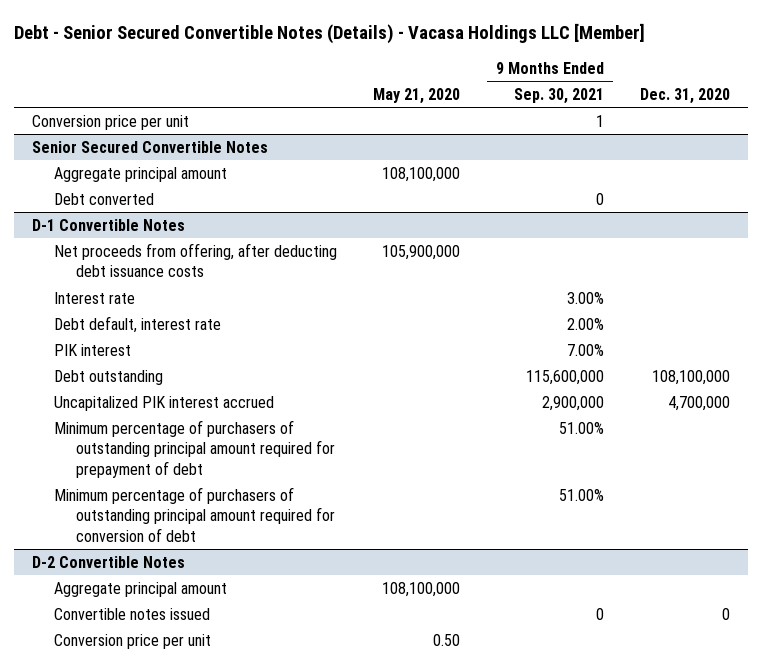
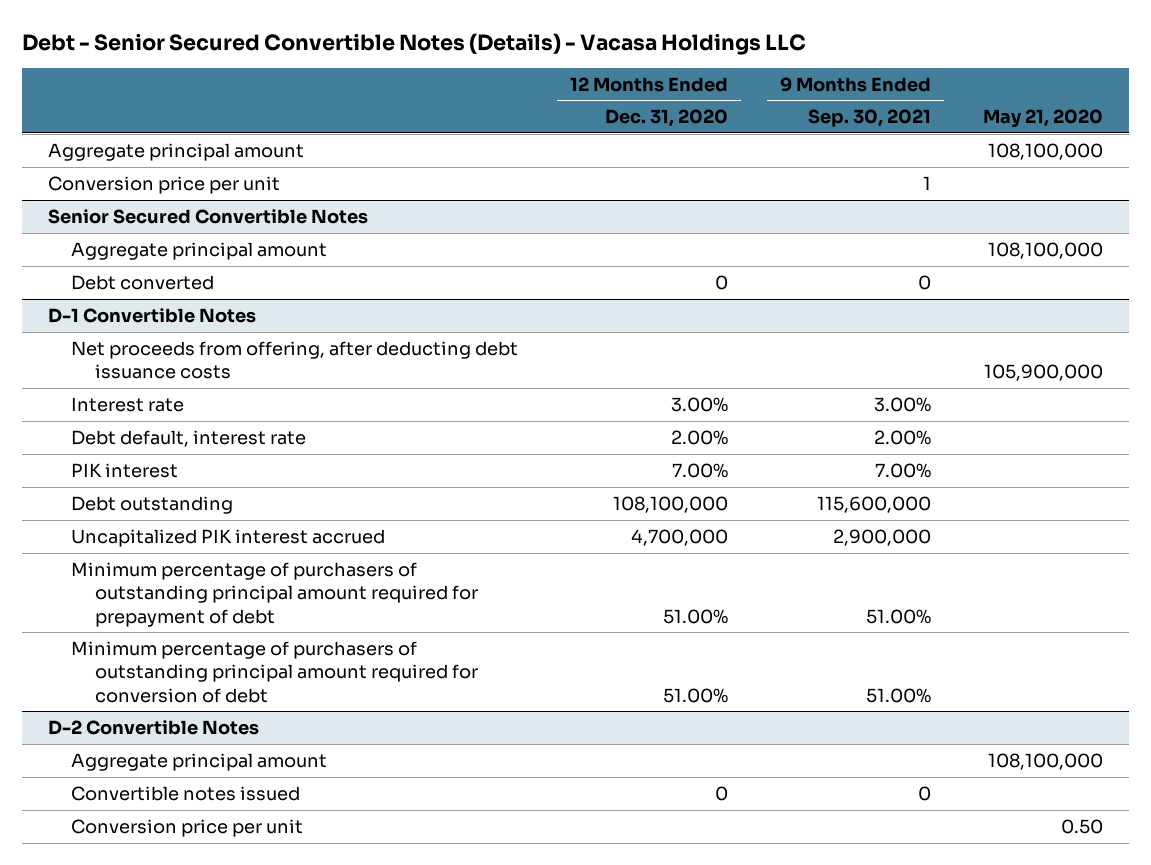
- Debt - Senior Secured Convertible Notes (Details) - Vacasa Holdings LLC [Member]
+ Debt - Senior Secured Convertible Notes (Details) - Vacasa Holdings LLC
- | May 21, 2020 | 9 Months Ended Sep. 30, 2021 | Dec. 31, 2020
+ | 12 Months Ended Dec. 31, 2020 | 9 Months Ended Sep. 30, 2021 | May 21, 2020
+ Aggregate principal amount | | | 108,100,000

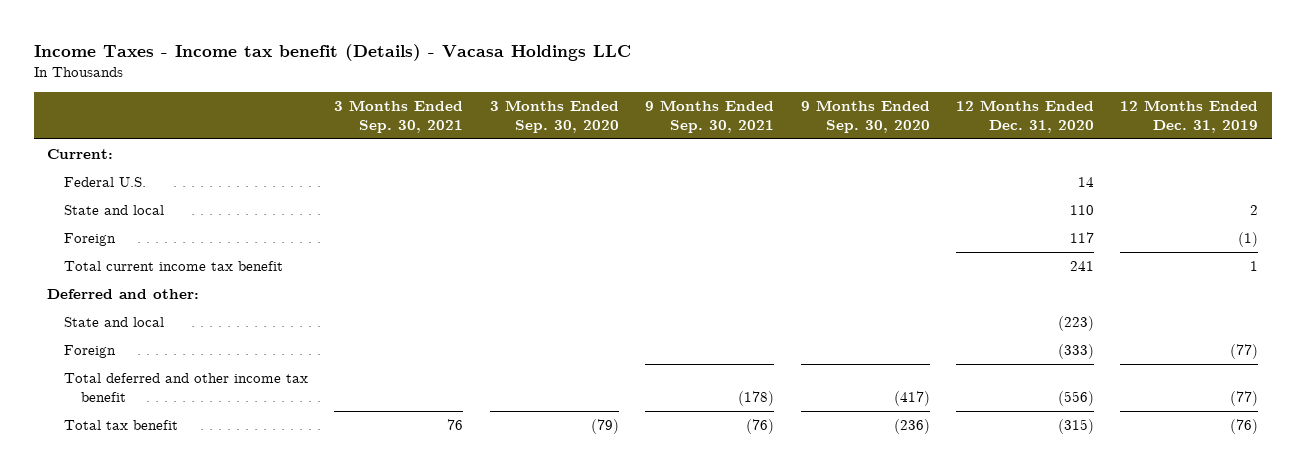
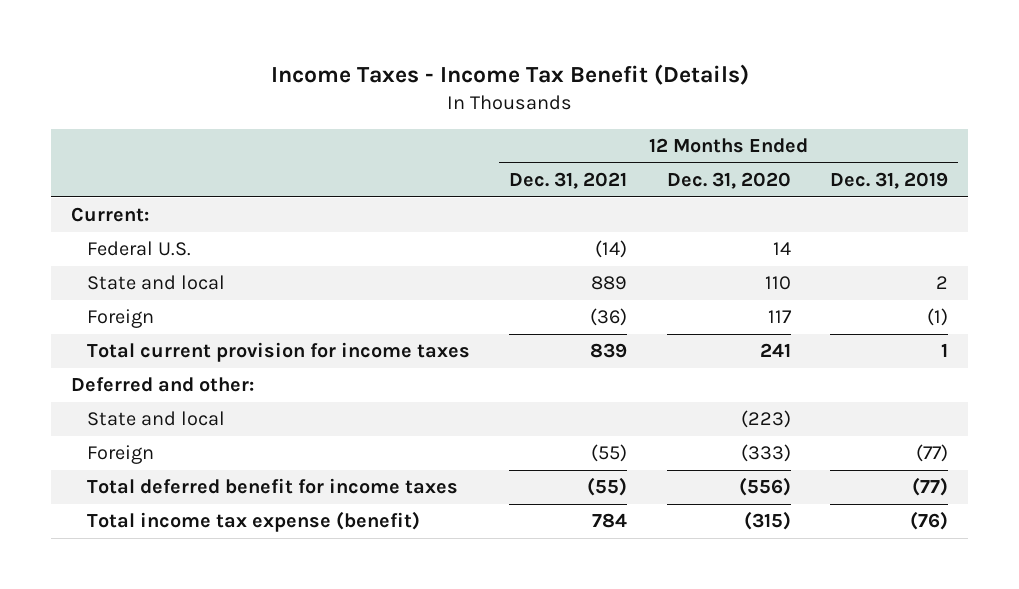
- Income Taxes - Income tax benefit (Details) - Vacasa Holdings LLC
+ Income Taxes - Income Tax Benefit (Details)
- | 3 Months Ended Sep. 30, 2021 | 3 Months Ended Sep. 30, 2020 | 9 Months Ended Sep. 30, 2021 | 9 Months Ended Sep. 30, 2020 | 12 Months Ended Dec. 31, 2020 | 12 Months Ended Dec. 31, 2019
+ | 12 Months Ended Dec. 31, 2021 | 12 Months Ended Dec. 31, 2020 | 12 Months Ended Dec. 31, 2019
- Total current income tax benefit | | | | | 241 | 1
+ Total current provision for income taxes | 839 | 241 | 1
- Total deferred and other income tax benefit | | | (178) | (417) | (556) | (77)
- Total tax benefit | 76 | (79) | (76) | (236) | (315) | (76)
+ Total deferred benefit for income taxes | (55) | (556) | (77)
+ Total income tax expense (benefit) | 784 | (315) | (76)

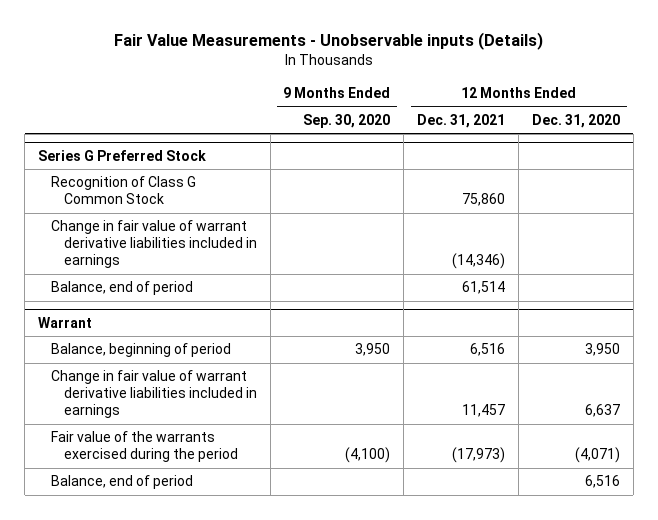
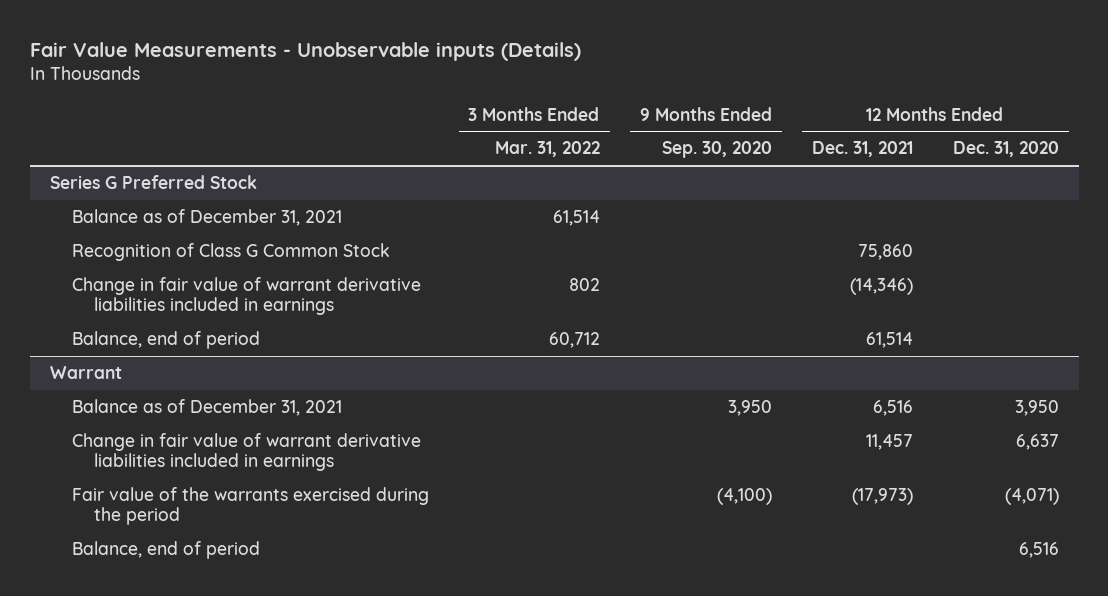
- | 9 Months Ended Sep. 30, 2020 | 12 Months Ended Dec. 31, 2021 | 12 Months Ended Dec. 31, 2020
+ | 3 Months Ended Mar. 31, 2022 | 9 Months Ended Sep. 30, 2020 | 12 Months Ended Dec. 31, 2021 | 12 Months Ended Dec. 31, 2020
@ Series G Preferred Stock
+ Balance as of December 31, 2021 | 61,514 | | |
@ Warrant
- Balance, beginning of period | 3,950 | 6,516 | 3,950
+ Balance as of December 31, 2021 | | 3,950 | 6,516 | 3,950

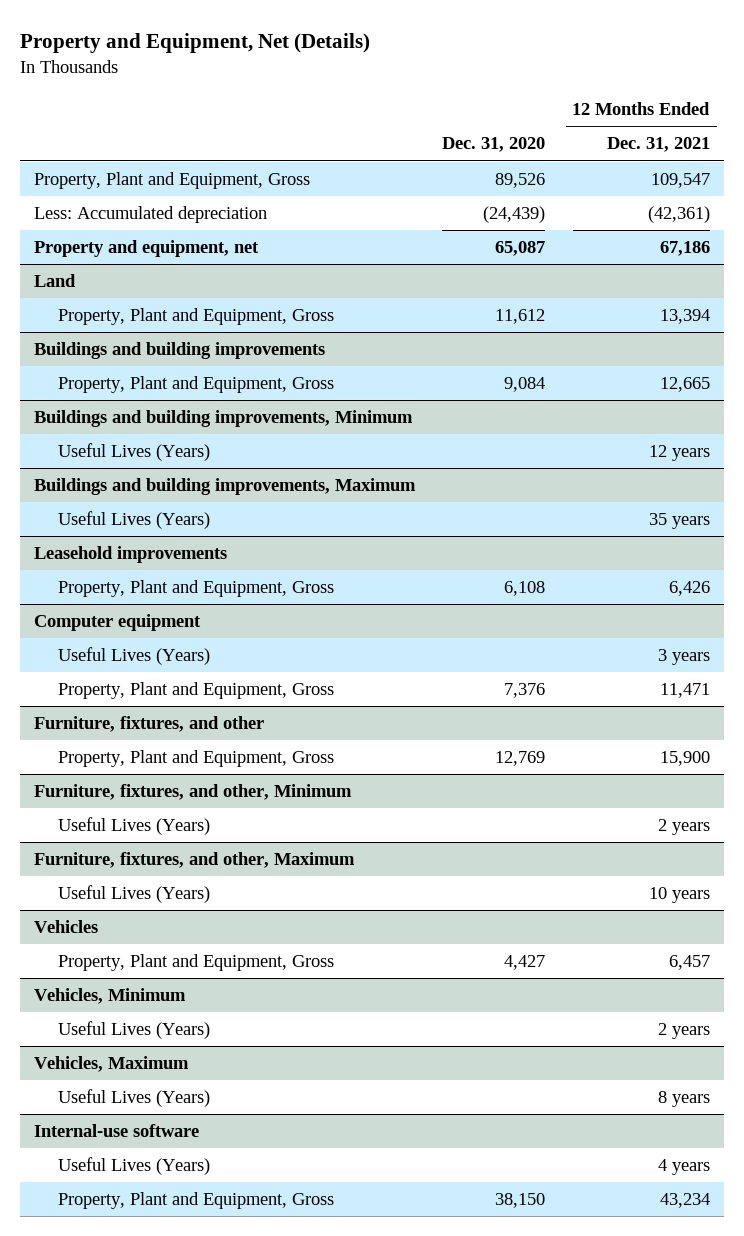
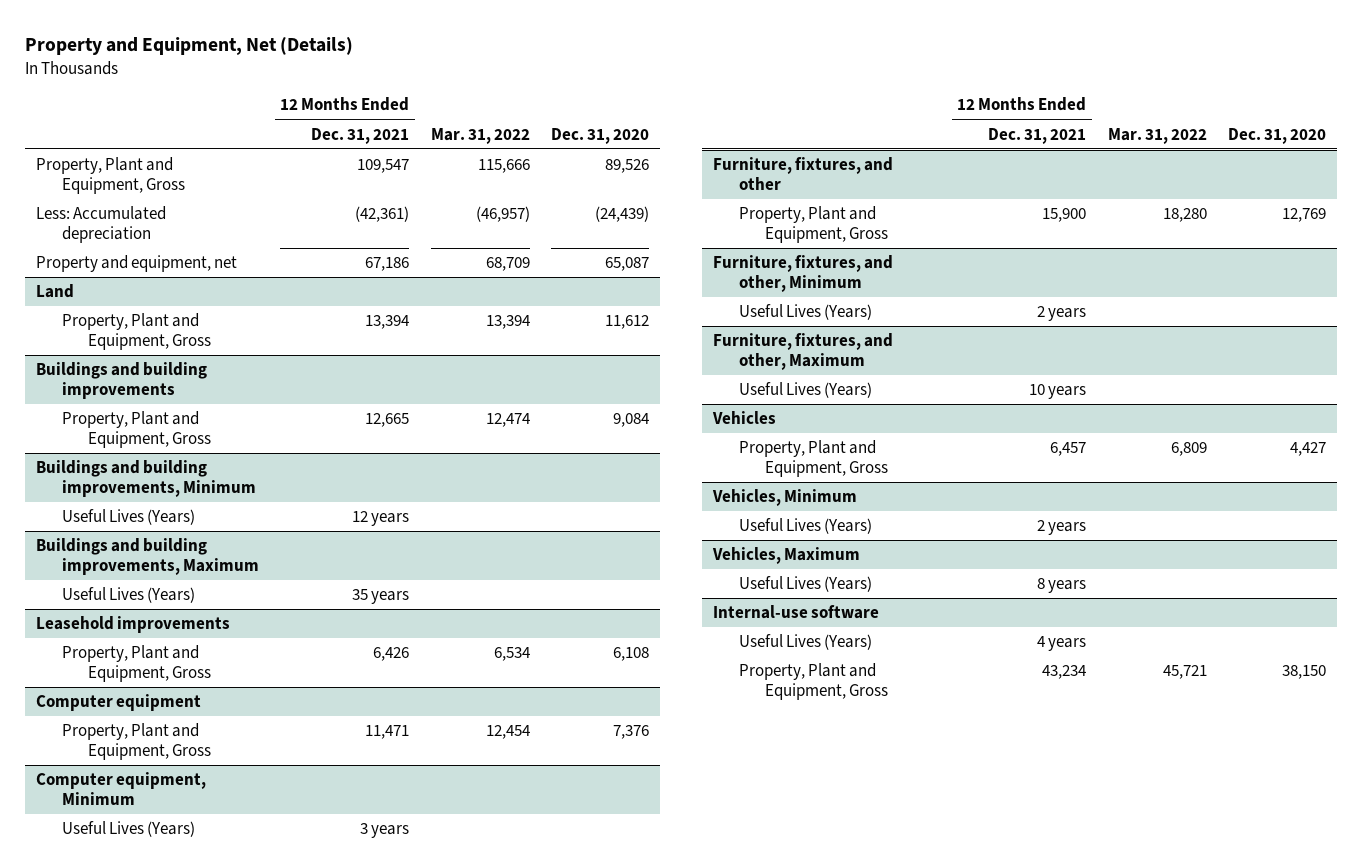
- | Dec. 31, 2020 | 12 Months Ended Dec. 31, 2021
+ | 12 Months Ended Dec. 31, 2021 | Mar. 31, 2022 | Dec. 31, 2020
@ Computer equipment
- Useful Lives (Years) | | 3 years
+ Computer equipment, Minimum
+ Useful Lives (Years) | 3 years | |

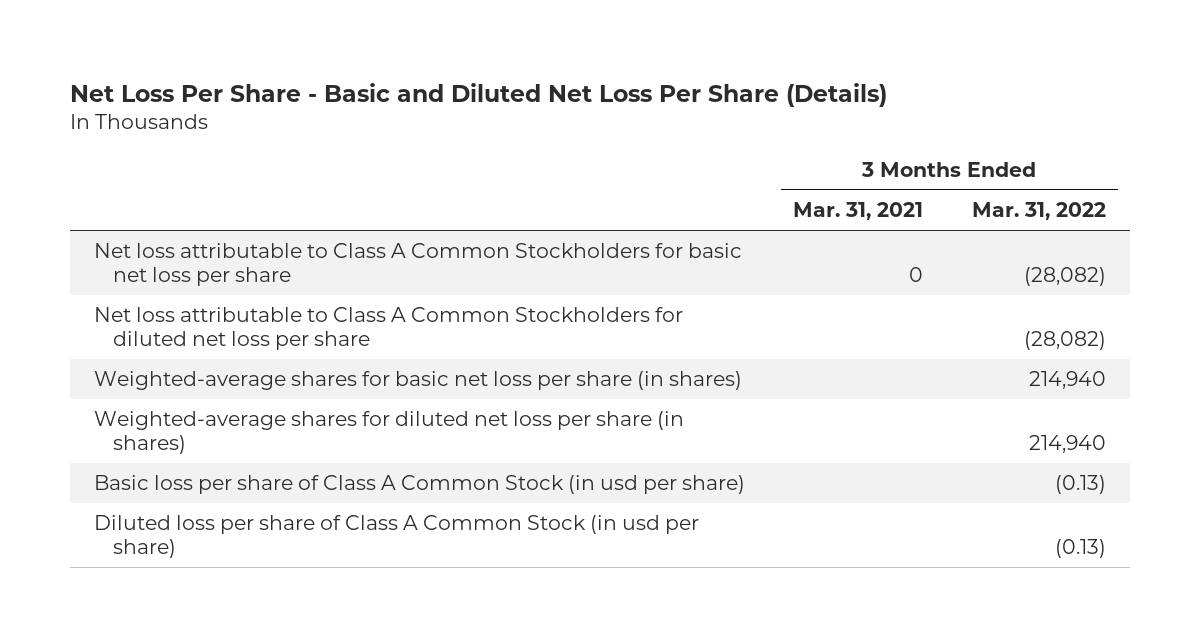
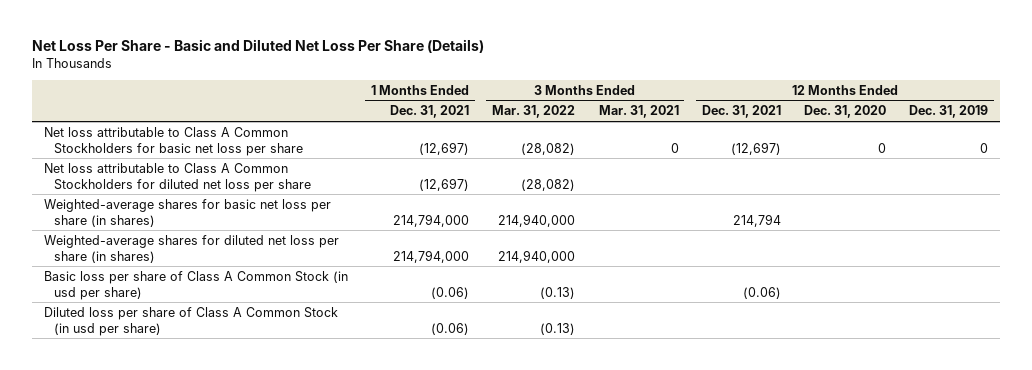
- | 3 Months Ended Mar. 31, 2021 | 3 Months Ended Mar. 31, 2022
+ | 1 Months Ended Dec. 31, 2021 | 3 Months Ended Mar. 31, 2022 | 3 Months Ended Mar. 31, 2021 | 12 Months Ended Dec. 31, 2021 | 12 Months Ended Dec. 31, 2020 | 12 Months Ended Dec. 31, 2019
- Weighted-average shares for basic net loss per share (in shares) | | 214,940
- Weighted-average shares for diluted net loss per share (in shares) | | 214,940
+ Weighted-average shares for basic net loss per share (in shares) | 214,794,000 | 214,940,000 | | 214,794 | |
+ Weighted-average shares for diluted net loss per share (in shares) | 214,794,000 | 214,940,000 | | | |

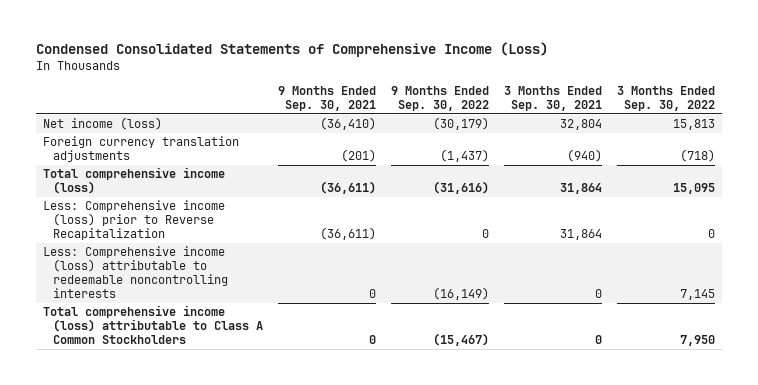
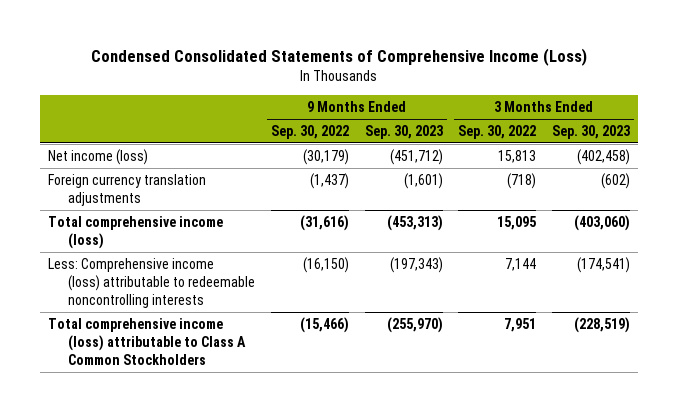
- | 9 Months Ended Sep. 30, 2021 | 9 Months Ended Sep. 30, 2022 | 3 Months Ended Sep. 30, 2021 | 3 Months Ended Sep. 30, 2022
+ | 9 Months Ended Sep. 30, 2022 | 9 Months Ended Sep. 30, 2023 | 3 Months Ended Sep. 30, 2022 | 3 Months Ended Sep. 30, 2023
- Less: Comprehensive income (loss) prior to Reverse Recapitalization | (36,611) | 0 | 31,864 | 0
- Less: Comprehensive income (loss) attributable to redeemable noncontrolling interests | 0 | (16,149) | 0 | 7,145
- Total comprehensive income (loss) attributable to Class A Common Stockholders | 0 | (15,467) | 0 | 7,950
+ Less: Comprehensive income (loss) attributable to redeemable noncontrolling interests | (16,150) | (197,343) | 7,144 | (174,541)
+ Total comprehensive income (loss) attributable to Class A Common Stockholders | (15,466) | (255,970) | 7,951 | (228,519)

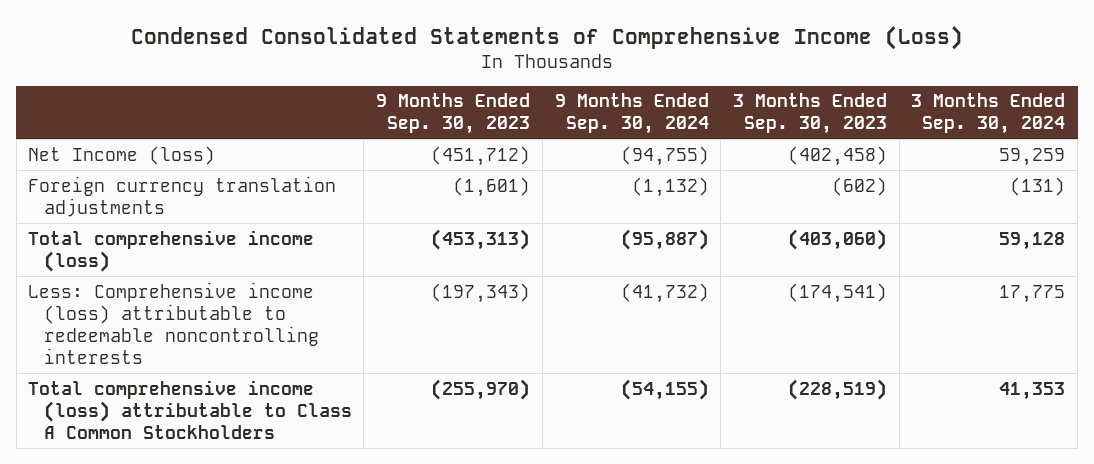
- | 9 Months Ended Sep. 30, 2022 | 9 Months Ended Sep. 30, 2023 | 3 Months Ended Sep. 30, 2022 | 3 Months Ended Sep. 30, 2023
+ | 9 Months Ended Sep. 30, 2023 | 9 Months Ended Sep. 30, 2024 | 3 Months Ended Sep. 30, 2023 | 3 Months Ended Sep. 30, 2024
- Net income (loss) | (30,179) | (451,712) | 15,813 | (402,458)
+ Net Income (loss) | (451,712) | (94,755) | (402,458) | 59,259

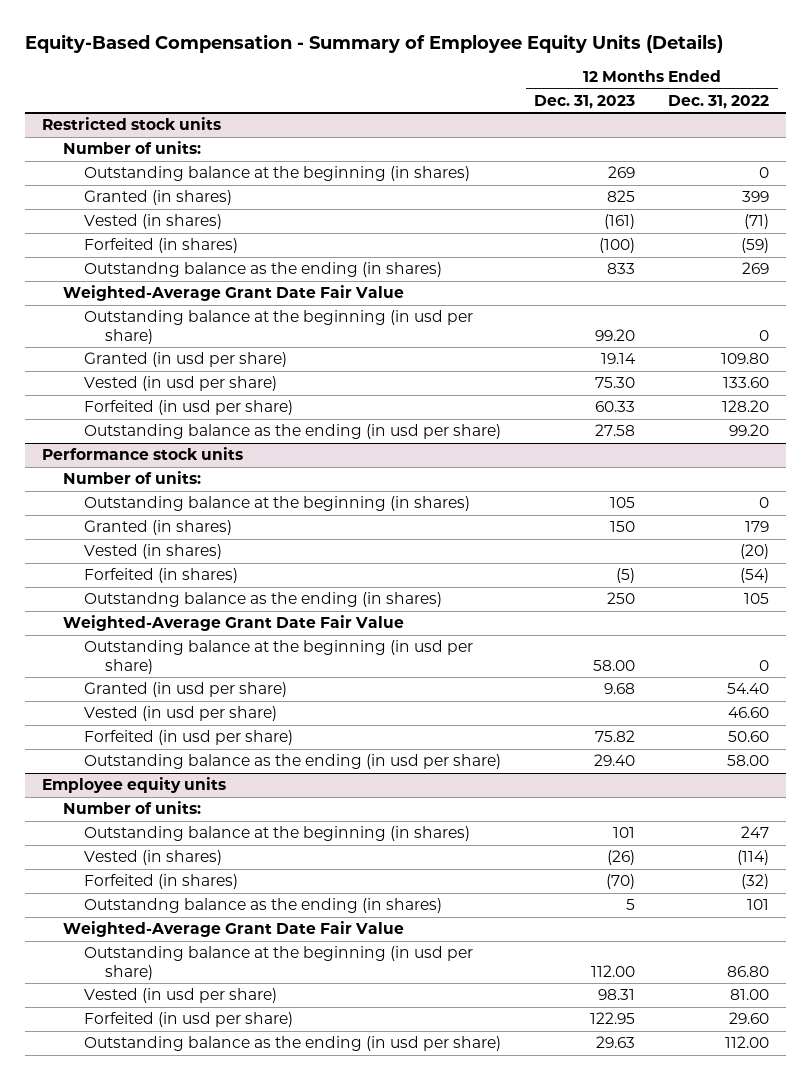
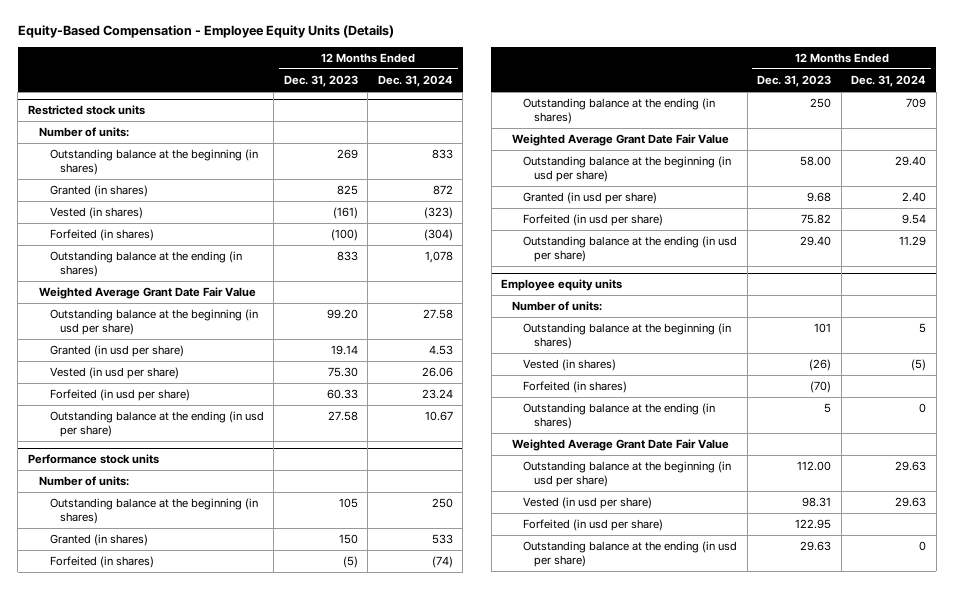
- Equity-Based Compensation - Summary of Employee Equity Units (Details)
+ Equity-Based Compensation - Employee Equity Units (Details)
- | 12 Months Ended Dec. 31, 2023 | 12 Months Ended Dec. 31, 2022
+ | 12 Months Ended Dec. 31, 2023 | 12 Months Ended Dec. 31, 2024
@ Restricted stock units
- Outstandng balance as the ending (in shares) | 833 | 269
- Weighted-Average Grant Date Fair Value
+ Outstanding balance at the ending (in shares) | 833 | 1,078
+ Weighted Average Grant Date Fair Value
- Outstanding balance as the ending (in usd per share) | 27.58 | 99.20
+ Outstanding balance at the ending (in usd per share) | 27.58 | 10.67
@ Performance stock units
- Vested (in shares) | | (20)
- Outstandng balance as the ending (in shares) | 250 | 105
- Weighted-Average Grant Date Fair Value
+ Outstanding balance at the ending (in shares) | 250 | 709
+ Weighted Average Grant Date Fair Value
- Vested (in usd per share) | | 46.60
- Outstanding balance as the ending (in usd per share) | 29.40 | 58.00
+ Outstanding balance at the ending (in usd per share) | 29.40 | 11.29
@ Employee equity units
- Outstandng balance as the ending (in shares) | 5 | 101
- Weighted-Average Grant Date Fair Value
+ Outstanding balance at the ending (in shares) | 5 | 0
+ Weighted Average Grant Date Fair Value
- Outstanding balance as the ending (in usd per share) | 29.63 | 112.00
+ Outstanding balance at the ending (in usd per share) | 29.63 | 0

